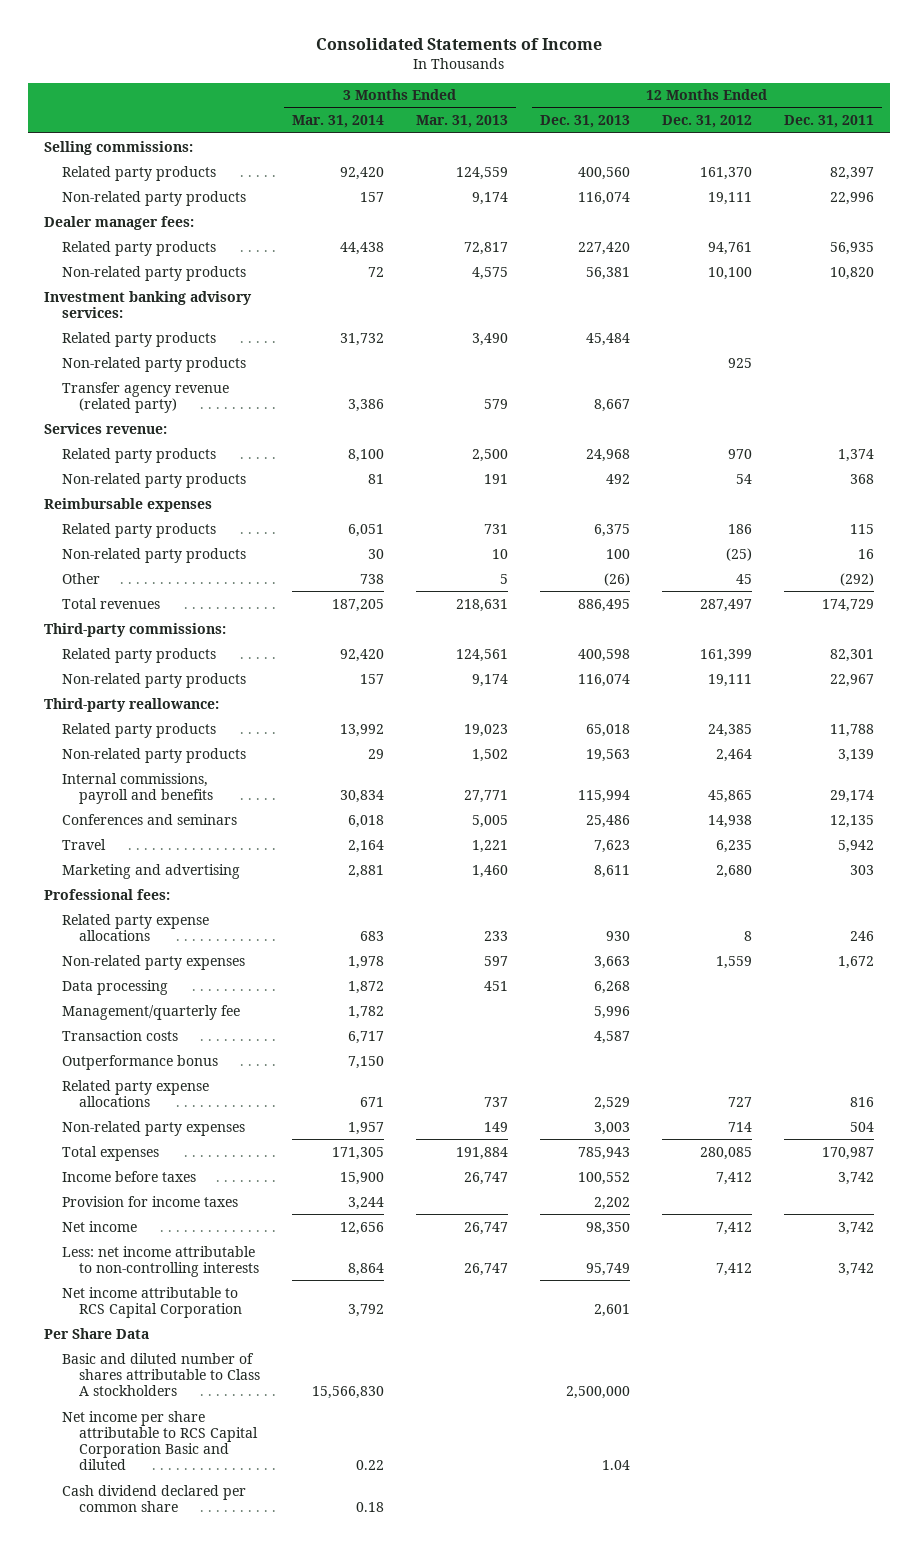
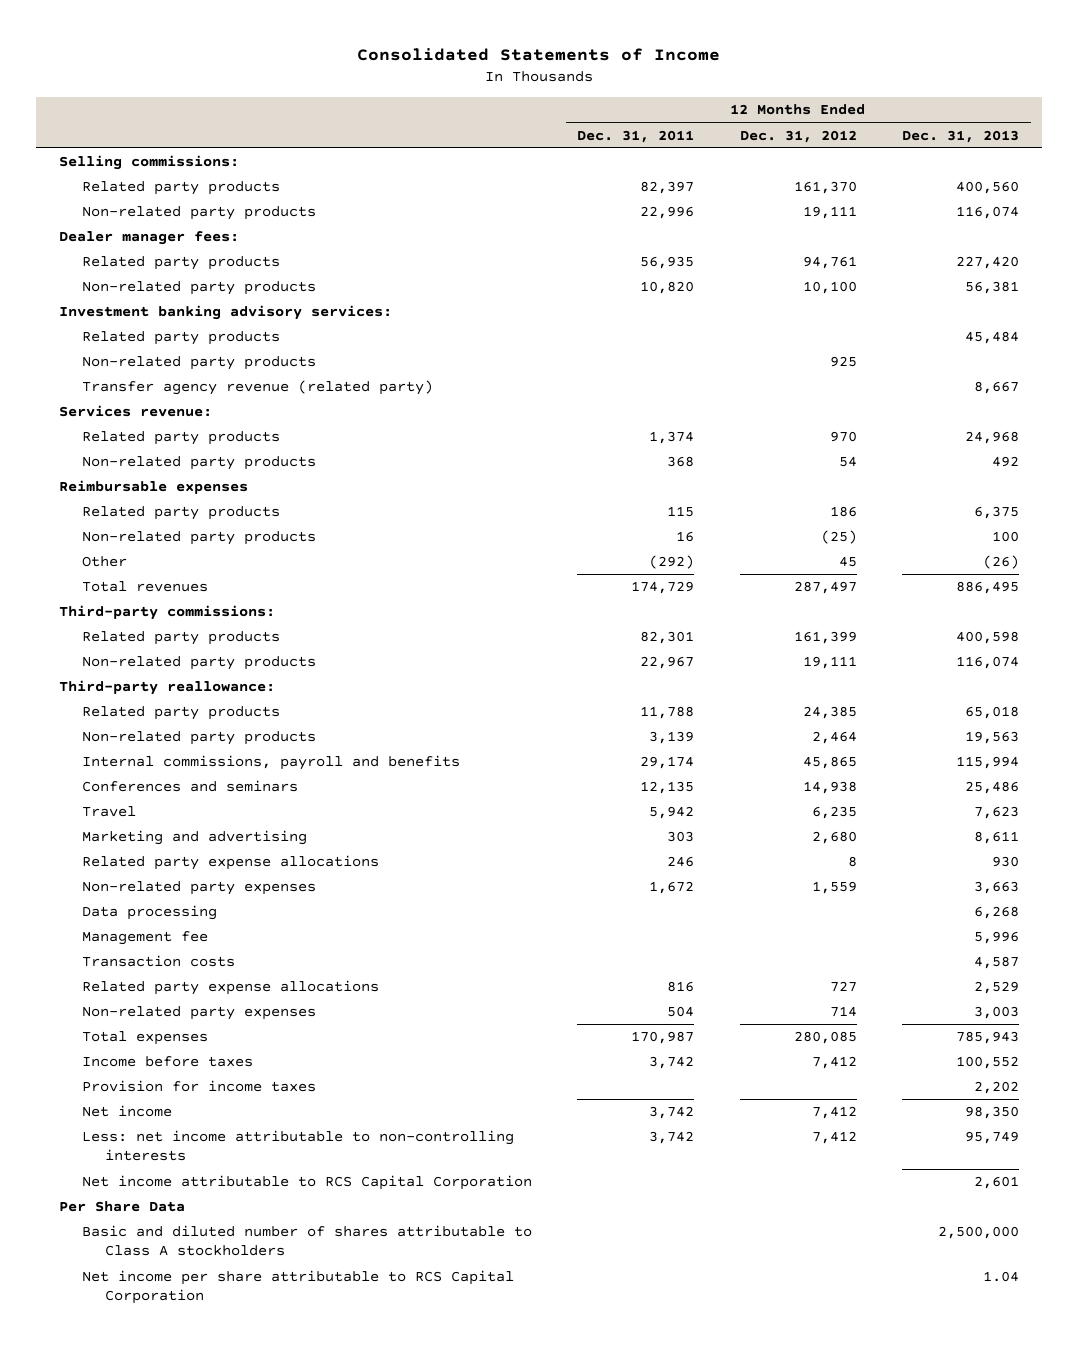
- | 3 Months Ended Mar. 31, 2014 | 3 Months Ended Mar. 31, 2013 | 12 Months Ended Dec. 31, 2013 | 12 Months Ended Dec. 31, 2012 | 12 Months Ended Dec. 31, 2011
+ | 12 Months Ended Dec. 31, 2011 | 12 Months Ended Dec. 31, 2012 | 12 Months Ended Dec. 31, 2013
- Professional fees:
- Management/quarterly fee | 1,782 | | 5,996 | |
+ Management fee | | | 5,996
- Outperformance bonus | 7,150 | | | |
- Net income per share attributable to RCS Capital Corporation Basic and diluted | 0.22 | | 1.04 | |
- Cash dividend declared per common share | 0.18 | | | |
+ Net income per share attributable to RCS Capital Corporation | | | 1.04

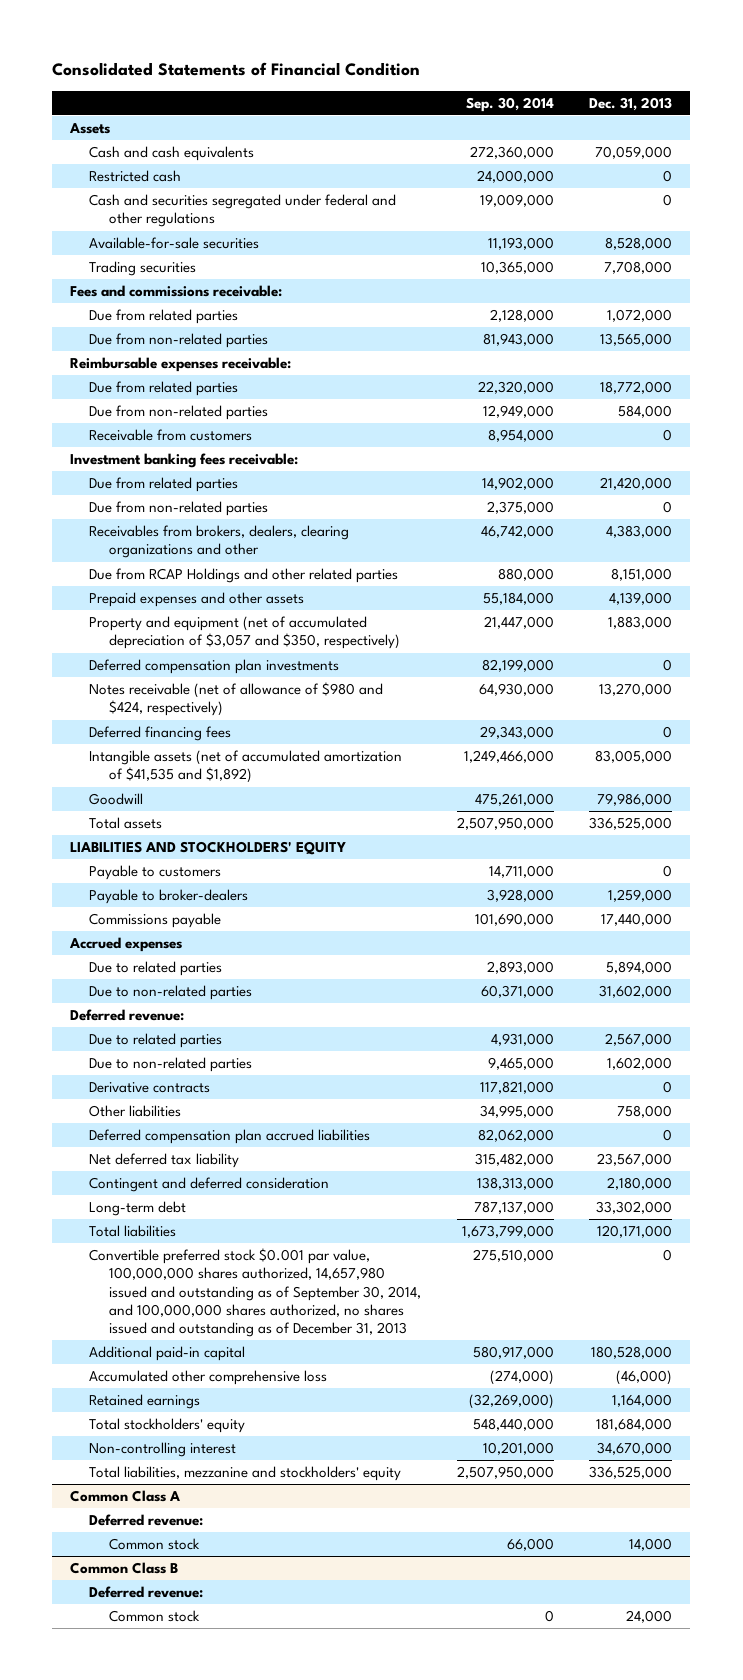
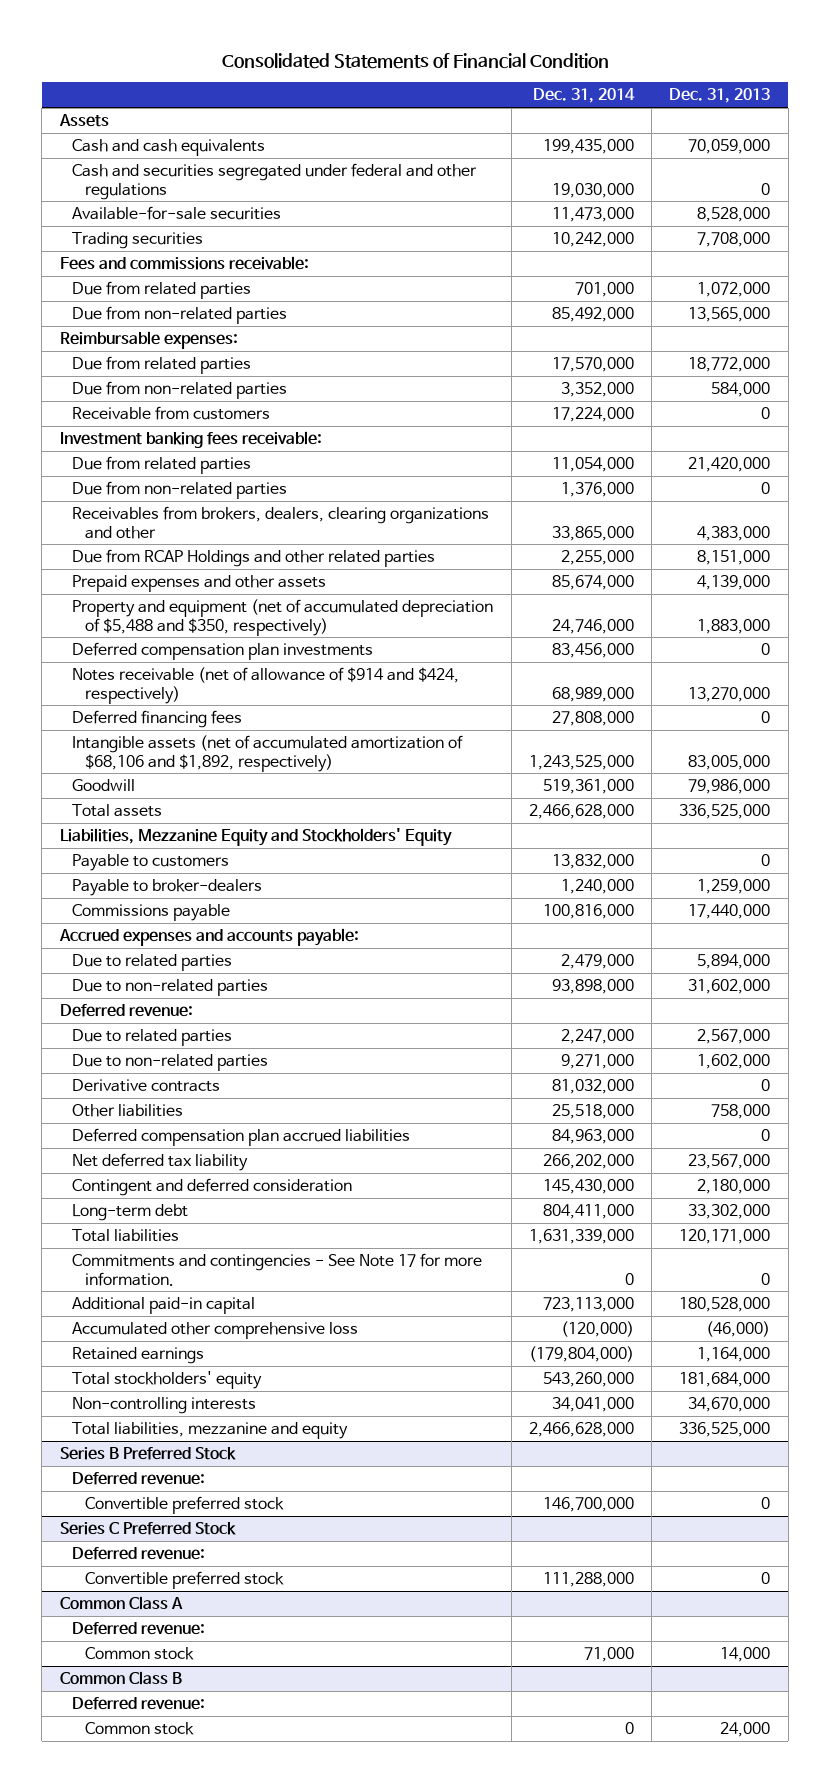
- | Sep. 30, 2014 | Dec. 31, 2013
+ | Dec. 31, 2014 | Dec. 31, 2013
- Restricted cash | 24,000,000 | 0
- Reimbursable expenses receivable:
+ Reimbursable expenses:
- Property and equipment (net of accumulated depreciation of $3,057 and $350, respectively) | 21,447,000 | 1,883,000
+ Property and equipment (net of accumulated depreciation of $5,488 and $350, respectively) | 24,746,000 | 1,883,000
- Notes receivable (net of allowance of $980 and $424, respectively) | 64,930,000 | 13,270,000
+ Notes receivable (net of allowance of $914 and $424, respectively) | 68,989,000 | 13,270,000
- Intangible assets (net of accumulated amortization of $41,535 and $1,892) | 1,249,466,000 | 83,005,000
+ Intangible assets (net of accumulated amortization of $68,106 and $1,892, respectively) | 1,243,525,000 | 83,005,000
- LIABILITIES AND STOCKHOLDERS' EQUITY
+ Liabilities, Mezzanine Equity and Stockholders' Equity
- Accrued expenses
+ Accrued expenses and accounts payable:
- Convertible preferred stock $0.001 par value, 100,000,000 shares authorized, 14,657,980 issued and outstanding as of September 30, 2014, and 100,000,000 shares authorized, no shares issued and outstanding as of December 31, 2013 | 275,510,000 | 0
+ Commitments and contingencies - See Note 17 for more information. | 0 | 0
- Non-controlling interest | 10,201,000 | 34,670,000
- Total liabilities, mezzanine and stockholders' equity | 2,507,950,000 | 336,525,000
+ Non-controlling interests | 34,041,000 | 34,670,000
+ Total liabilities, mezzanine and equity | 2,466,628,000 | 336,525,000
+ Series B Preferred Stock
+ Deferred revenue:
+ Convertible preferred stock | 146,700,000 | 0
+ Series C Preferred Stock
+ Deferred revenue:
+ Convertible preferred stock | 111,288,000 | 0

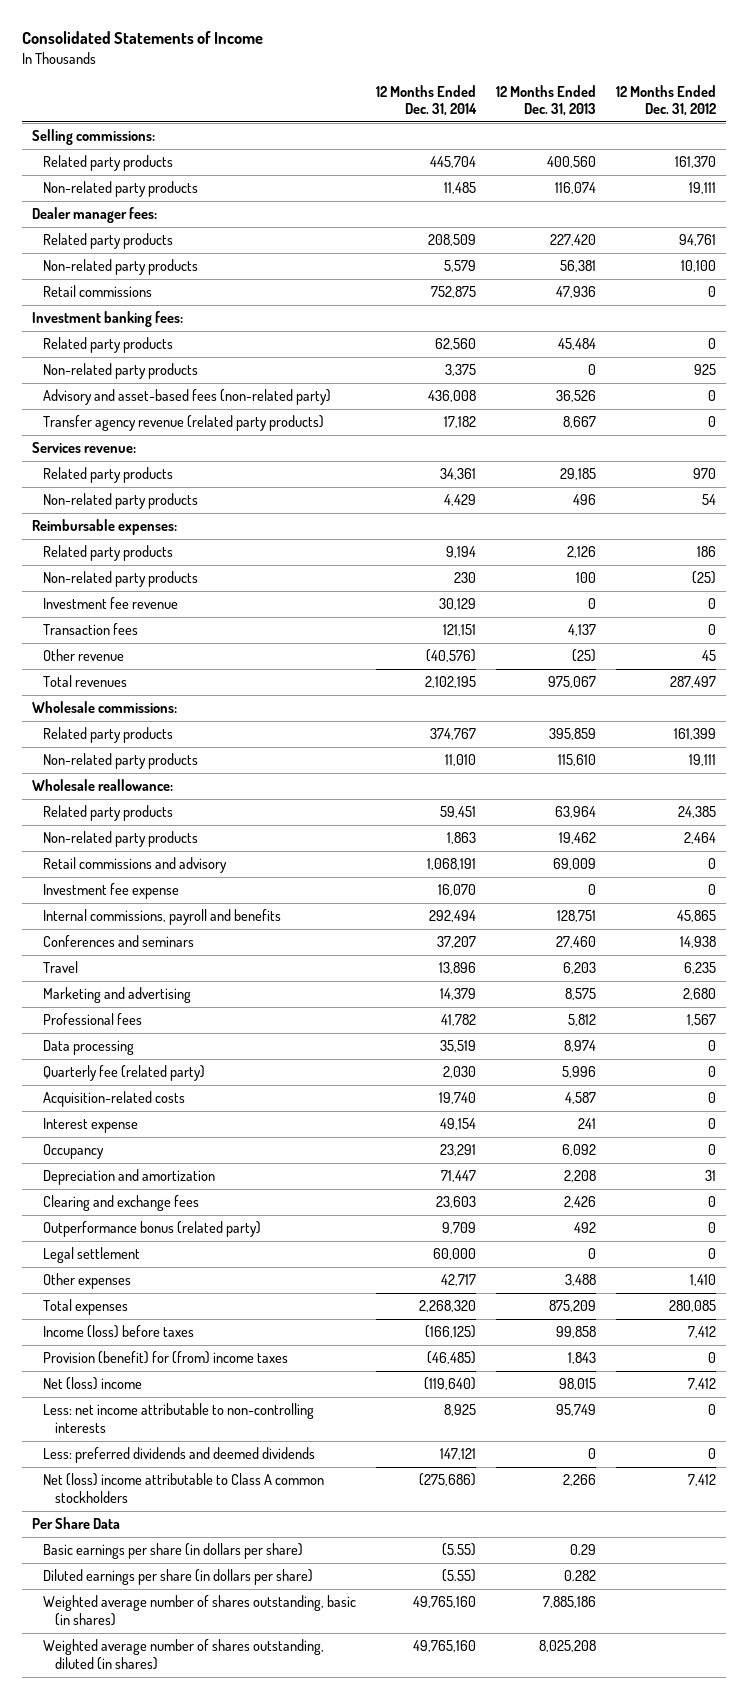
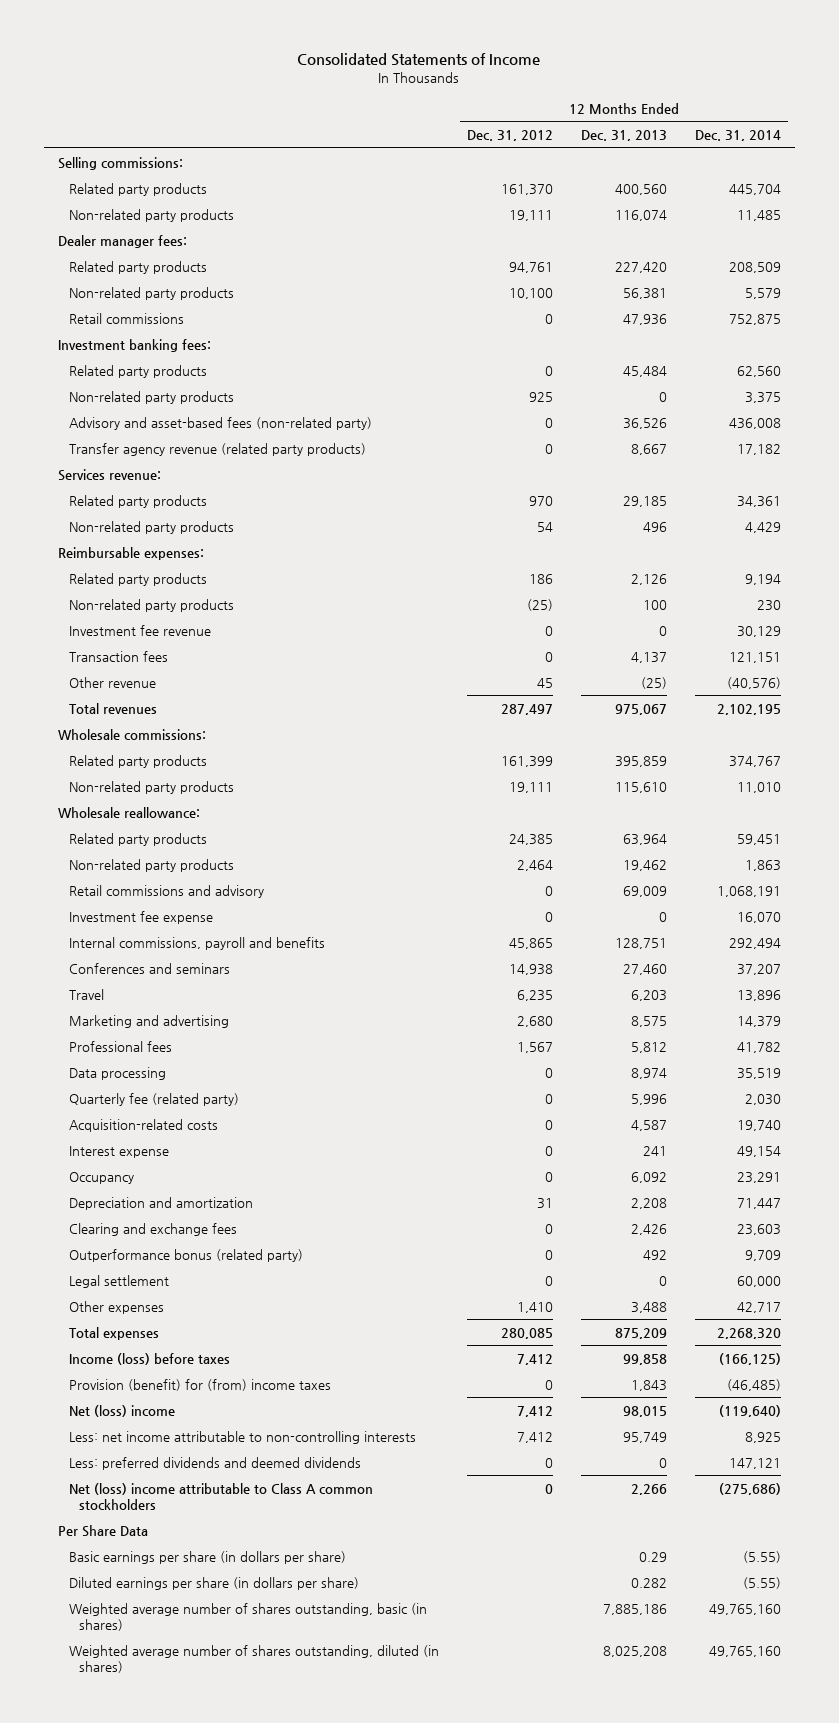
- | 12 Months Ended Dec. 31, 2014 | 12 Months Ended Dec. 31, 2013 | 12 Months Ended Dec. 31, 2012
+ | 12 Months Ended Dec. 31, 2012 | 12 Months Ended Dec. 31, 2013 | 12 Months Ended Dec. 31, 2014
- Less: net income attributable to non-controlling interests | 8,925 | 95,749 | 0
+ Less: net income attributable to non-controlling interests | 7,412 | 95,749 | 8,925
- Net (loss) income attributable to Class A common stockholders | (275,686) | 2,266 | 7,412
+ Net (loss) income attributable to Class A common stockholders | 0 | 2,266 | (275,686)

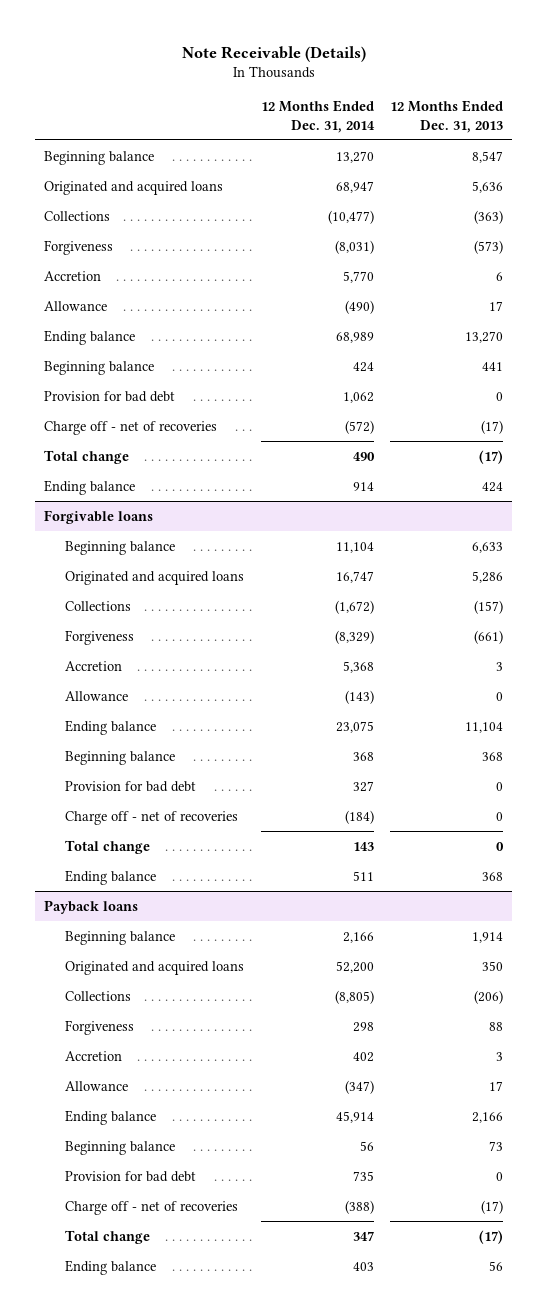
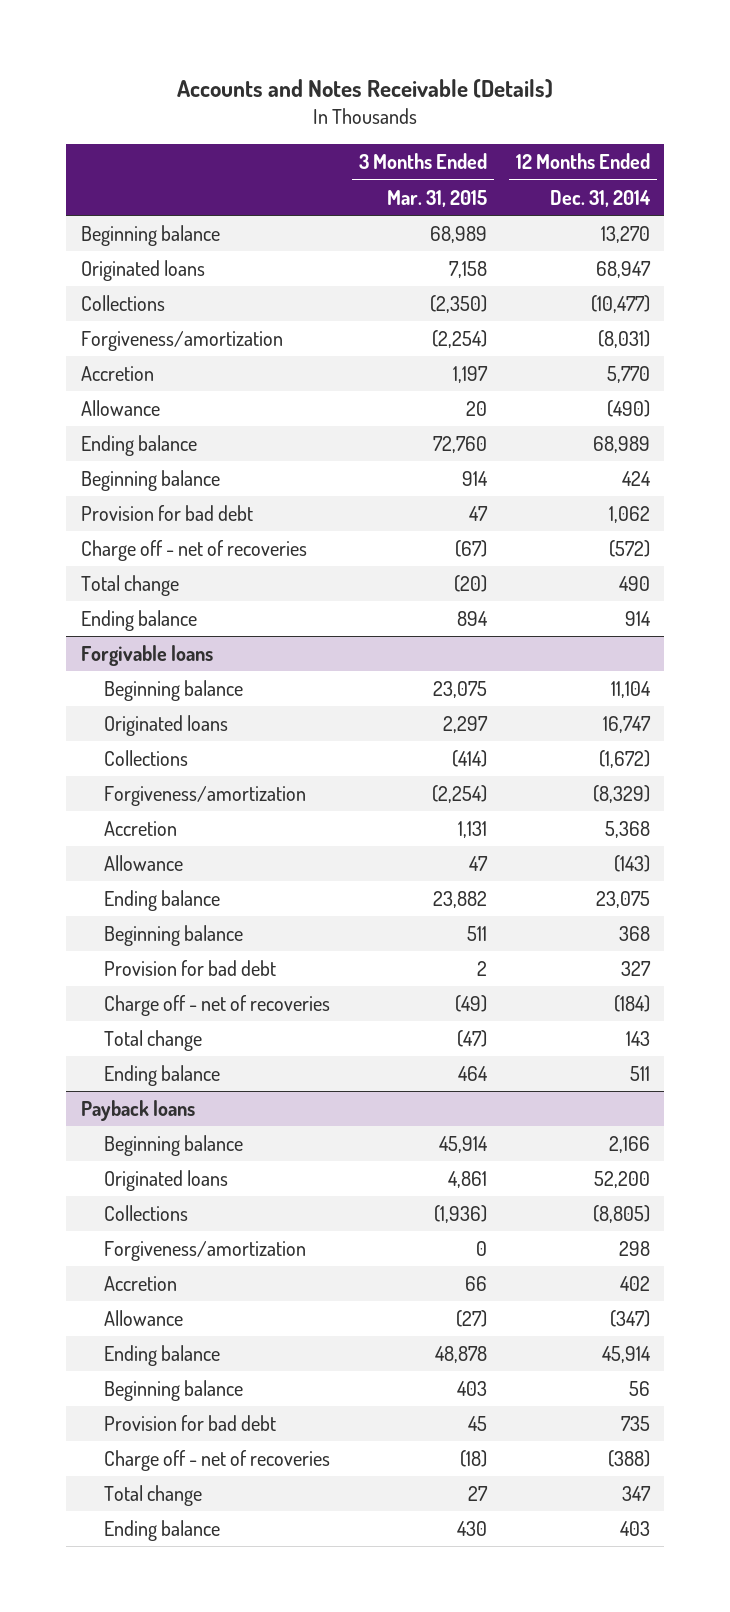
- Note Receivable (Details)
+ Accounts and Notes Receivable (Details)
- | 12 Months Ended Dec. 31, 2014 | 12 Months Ended Dec. 31, 2013
+ | 3 Months Ended Mar. 31, 2015 | 12 Months Ended Dec. 31, 2014
- Originated and acquired loans | 68,947 | 5,636
+ Originated loans | 7,158 | 68,947
- Forgiveness | (8,031) | (573)
+ Forgiveness/amortization | (2,254) | (8,031)
@ Forgivable loans
- Originated and acquired loans | 16,747 | 5,286
+ Originated loans | 2,297 | 16,747
- Forgiveness | (8,329) | (661)
+ Forgiveness/amortization | (2,254) | (8,329)
@ Payback loans
- Originated and acquired loans | 52,200 | 350
+ Originated loans | 4,861 | 52,200
- Forgiveness | 298 | 88
+ Forgiveness/amortization | 0 | 298

